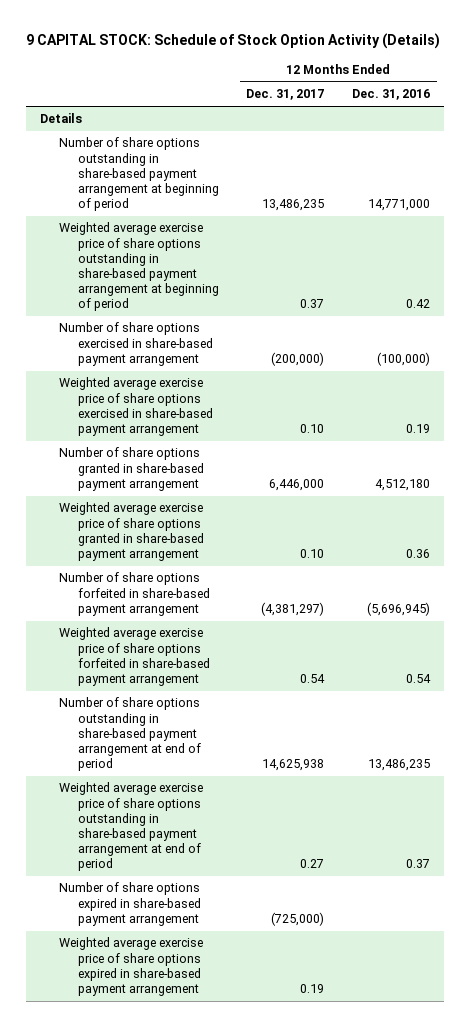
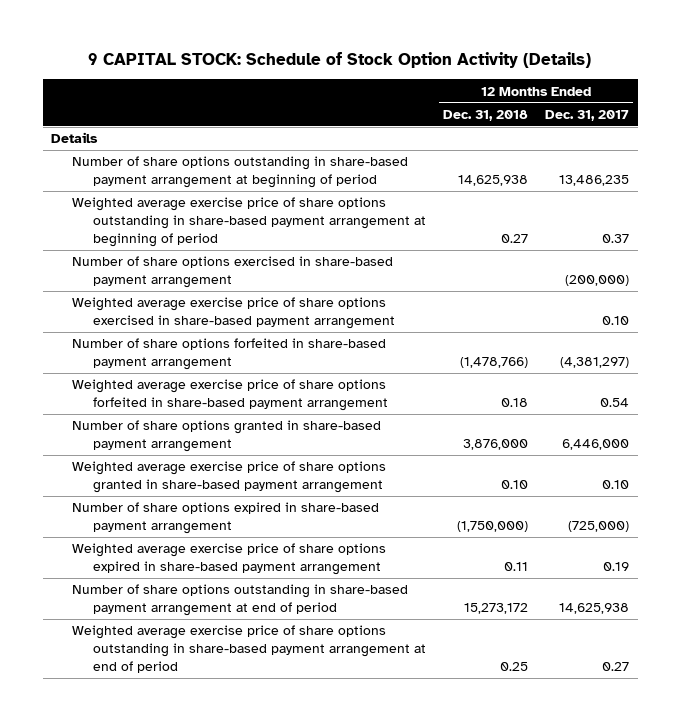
- | 12 Months Ended Dec. 31, 2017 | 12 Months Ended Dec. 31, 2016
+ | 12 Months Ended Dec. 31, 2018 | 12 Months Ended Dec. 31, 2017
moved down: Number of share options granted in share-based payment arrangement | 3,876,000 | 6,446,000
moved down: Weighted average exercise price of share options granted in share-based payment arrangement | 0.10 | 0.10
moved down: Number of share options outstanding in share-based payment arrangement at end of period | 15,273,172 | 14,625,938
moved down: Weighted average exercise price of share options outstanding in share-based payment arrangement at end of period | 0.25 | 0.27

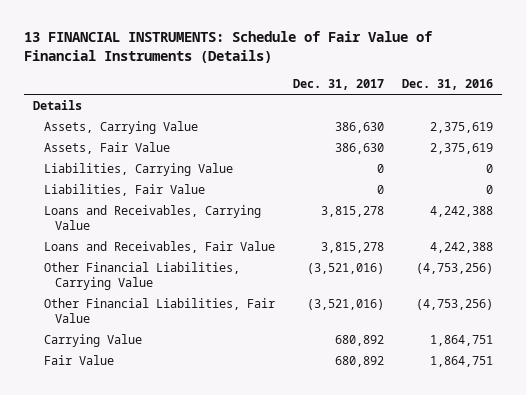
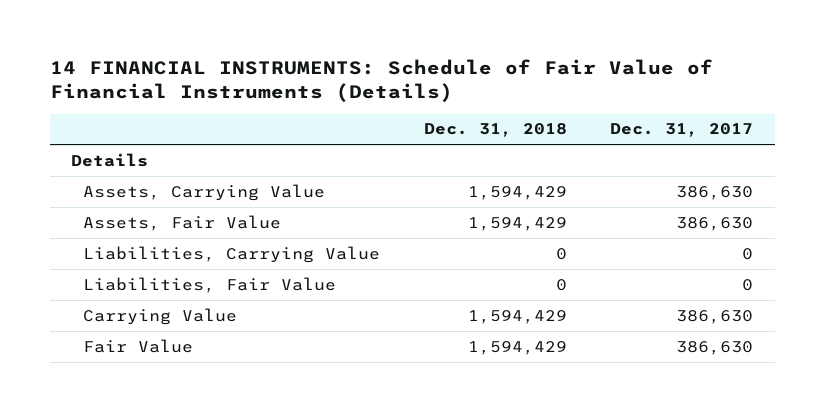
- 13 FINANCIAL INSTRUMENTS: Schedule of Fair Value of Financial Instruments (Details)
+ 14 FINANCIAL INSTRUMENTS: Schedule of Fair Value of Financial Instruments (Details)
- | Dec. 31, 2017 | Dec. 31, 2016
+ | Dec. 31, 2018 | Dec. 31, 2017
- Loans and Receivables, Carrying Value | 3,815,278 | 4,242,388
- Loans and Receivables, Fair Value | 3,815,278 | 4,242,388
- Other Financial Liabilities, Carrying Value | (3,521,016) | (4,753,256)
- Other Financial Liabilities, Fair Value | (3,521,016) | (4,753,256)
- Carrying Value | 680,892 | 1,864,751
- Fair Value | 680,892 | 1,864,751
+ Carrying Value | 1,594,429 | 386,630
+ Fair Value | 1,594,429 | 386,630

